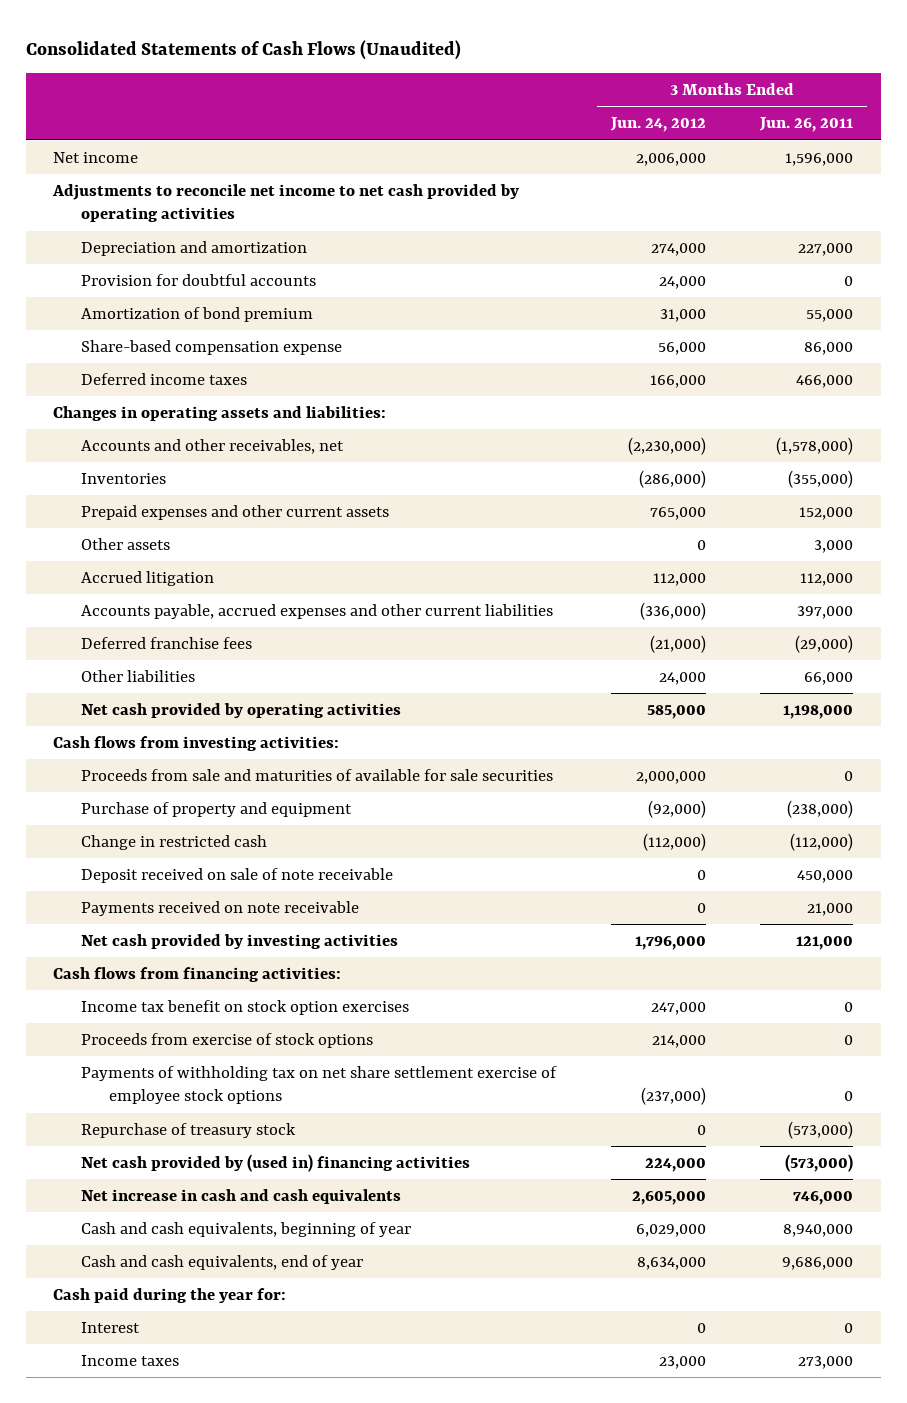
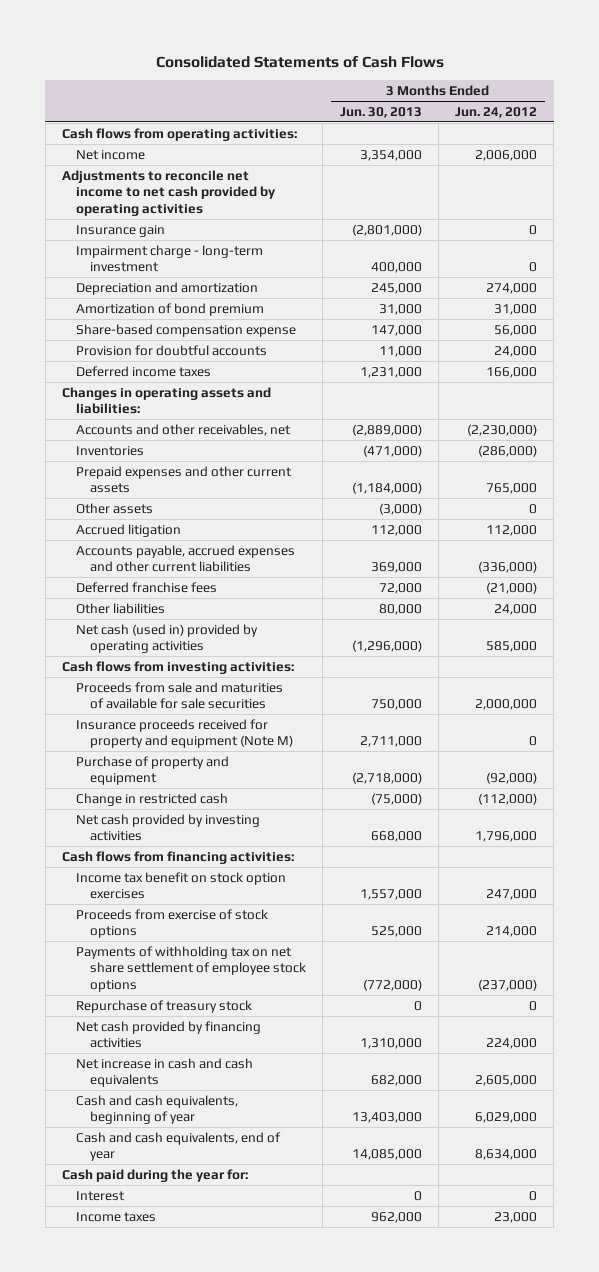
- Consolidated Statements of Cash Flows (Unaudited)
+ Consolidated Statements of Cash Flows
- | 3 Months Ended Jun. 24, 2012 | 3 Months Ended Jun. 26, 2011
+ | 3 Months Ended Jun. 30, 2013 | 3 Months Ended Jun. 24, 2012
+ Cash flows from operating activities:
+ Insurance gain | (2,801,000) | 0
+ Impairment charge - long-term investment | 400,000 | 0
moved down: Provision for doubtful accounts | 11,000 | 24,000
- Net cash provided by operating activities | 585,000 | 1,198,000
+ Net cash (used in) provided by operating activities | (1,296,000) | 585,000
+ Insurance proceeds received for property and equipment (Note M) | 2,711,000 | 0
- Deposit received on sale of note receivable | 0 | 450,000
- Payments received on note receivable | 0 | 21,000
- Payments of withholding tax on net share settlement exercise of employee stock options | (237,000) | 0
+ Payments of withholding tax on net share settlement of employee stock options | (772,000) | (237,000)
- Net cash provided by (used in) financing activities | 224,000 | (573,000)
+ Net cash provided by financing activities | 1,310,000 | 224,000

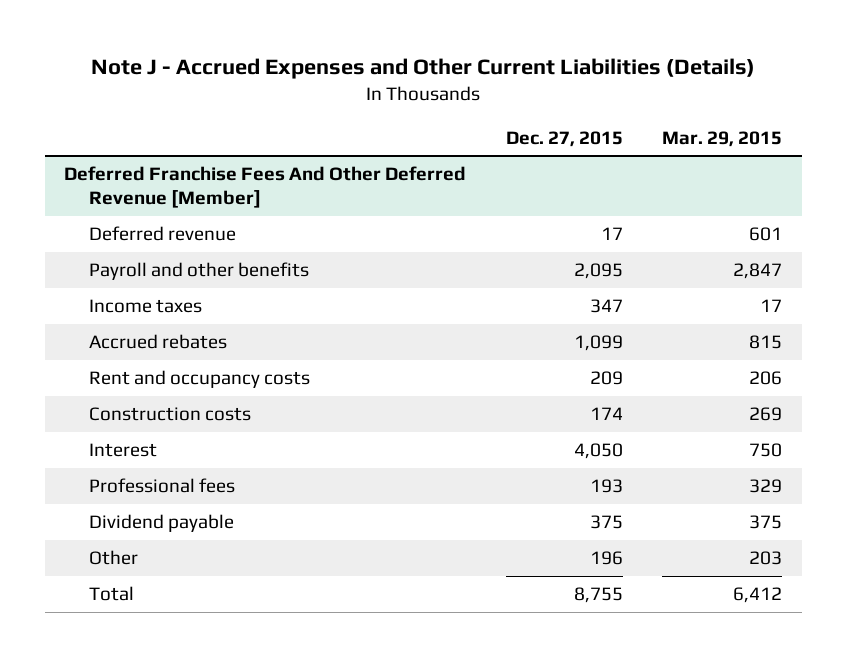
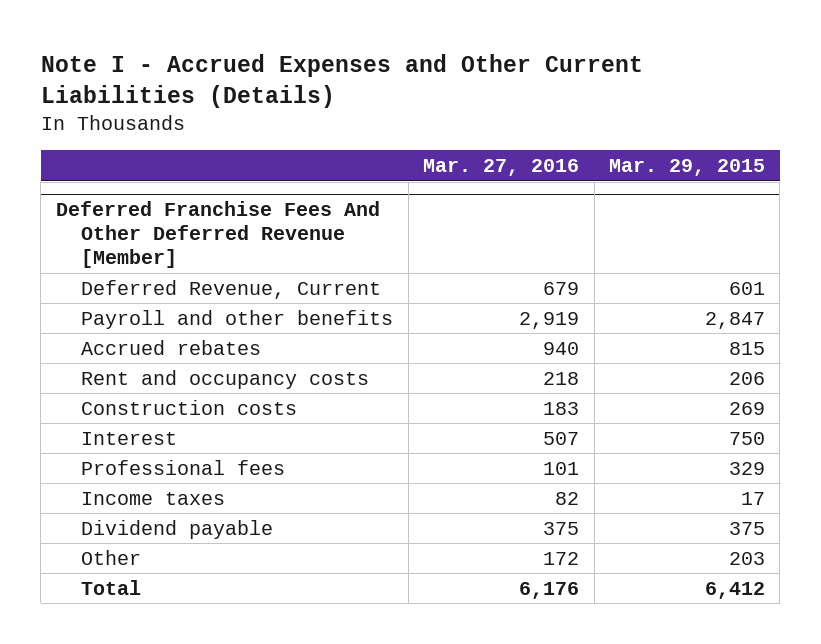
- Note J - Accrued Expenses and Other Current Liabilities (Details)
+ Note I - Accrued Expenses and Other Current Liabilities (Details)
- | Dec. 27, 2015 | Mar. 29, 2015
+ | Mar. 27, 2016 | Mar. 29, 2015
@ Deferred Franchise Fees And Other Deferred Revenue [Member]
- Deferred revenue | 17 | 601
+ Deferred Revenue, Current | 679 | 601
moved down: Income taxes | 82 | 17

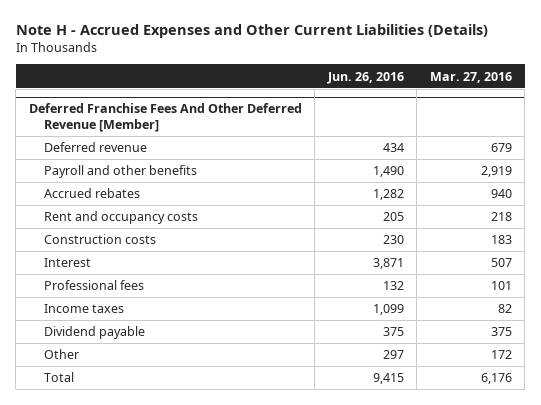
- Note I - Accrued Expenses and Other Current Liabilities (Details)
+ Note H - Accrued Expenses and Other Current Liabilities (Details)
- | Mar. 27, 2016 | Mar. 29, 2015
+ | Jun. 26, 2016 | Mar. 27, 2016
@ Deferred Franchise Fees And Other Deferred Revenue [Member]
- Deferred Revenue, Current | 679 | 601
+ Deferred revenue | 434 | 679

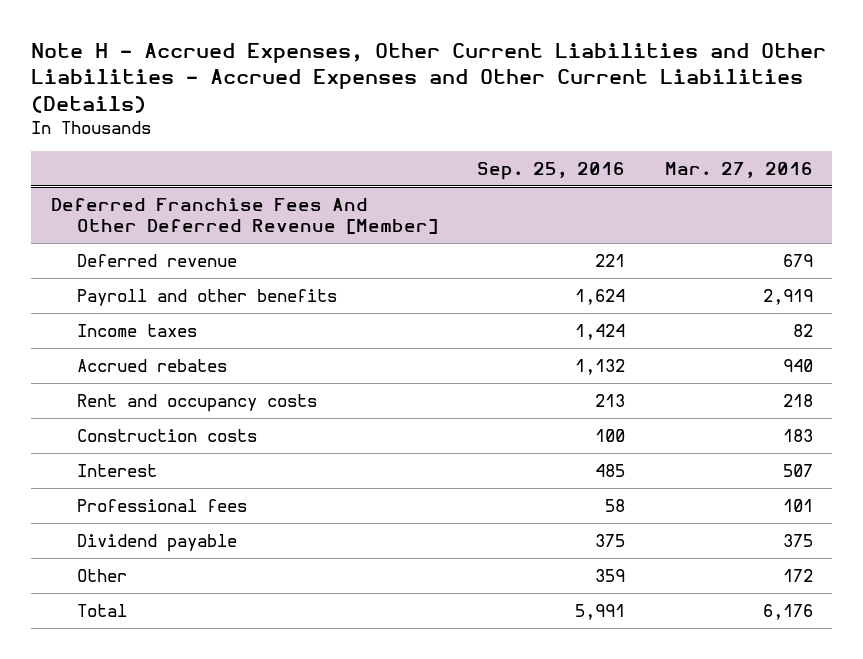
- Note H - Accrued Expenses and Other Current Liabilities (Details)
+ Note H - Accrued Expenses, Other Current Liabilities and Other Liabilities - Accrued Expenses and Other Current Liabilities (Details)
- | Jun. 26, 2016 | Mar. 27, 2016
+ | Sep. 25, 2016 | Mar. 27, 2016
@ Deferred Franchise Fees And Other Deferred Revenue [Member]
moved up: Income taxes | 1,424 | 82

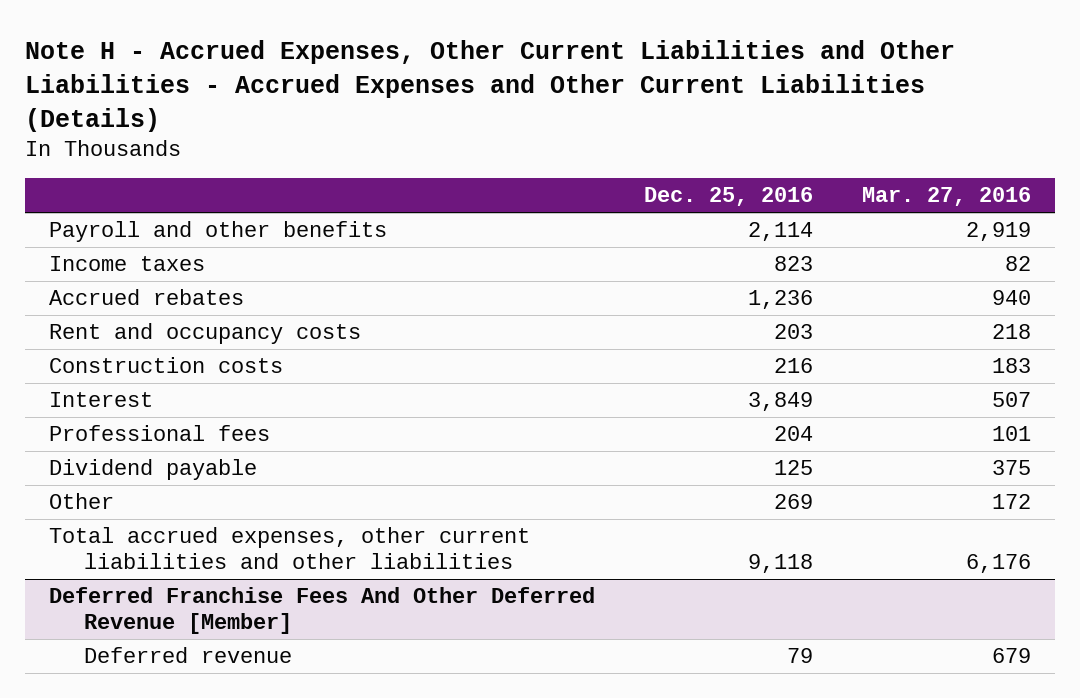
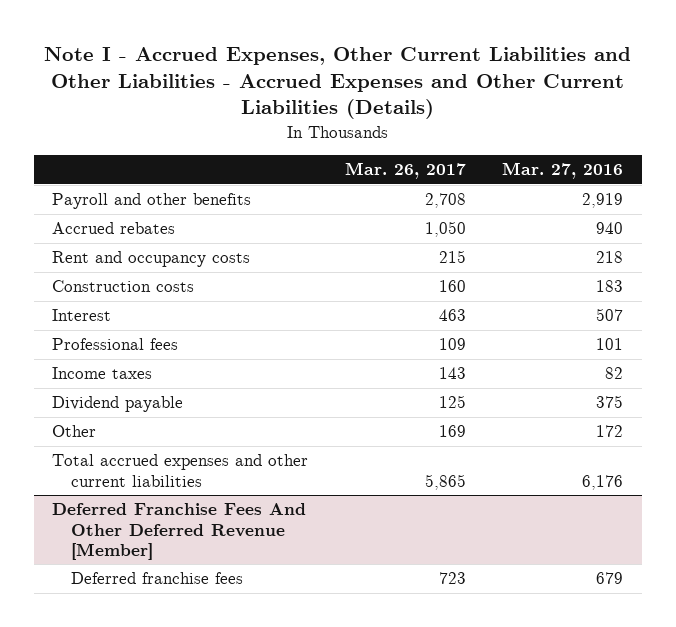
- Note H - Accrued Expenses, Other Current Liabilities and Other Liabilities - Accrued Expenses and Other Current Liabilities (Details)
+ Note I - Accrued Expenses, Other Current Liabilities and Other Liabilities - Accrued Expenses and Other Current Liabilities (Details)
- | Dec. 25, 2016 | Mar. 27, 2016
+ | Mar. 26, 2017 | Mar. 27, 2016
moved down: Income taxes | 143 | 82
- Total accrued expenses, other current liabilities and other liabilities | 9,118 | 6,176
+ Total accrued expenses and other current liabilities | 5,865 | 6,176
@ Deferred Franchise Fees And Other Deferred Revenue [Member]
- Deferred revenue | 79 | 679
+ Deferred franchise fees | 723 | 679

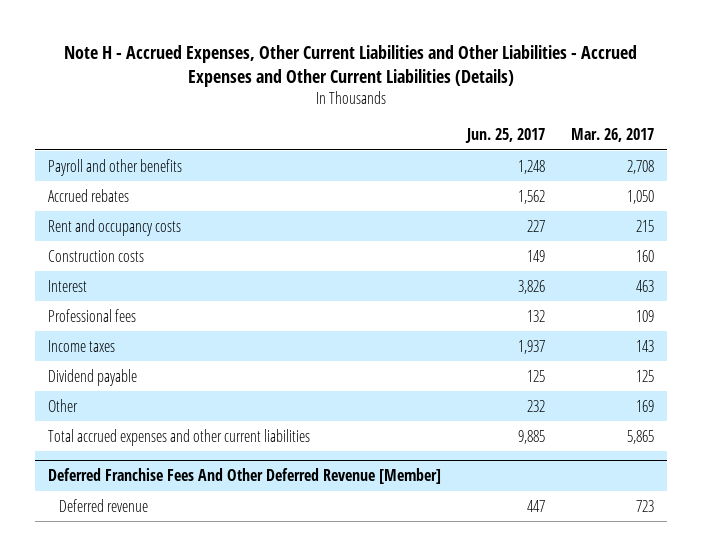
- Note I - Accrued Expenses, Other Current Liabilities and Other Liabilities - Accrued Expenses and Other Current Liabilities (Details)
+ Note H - Accrued Expenses, Other Current Liabilities and Other Liabilities - Accrued Expenses and Other Current Liabilities (Details)
- | Mar. 26, 2017 | Mar. 27, 2016
+ | Jun. 25, 2017 | Mar. 26, 2017
@ Deferred Franchise Fees And Other Deferred Revenue [Member]
- Deferred franchise fees | 723 | 679
+ Deferred revenue | 447 | 723

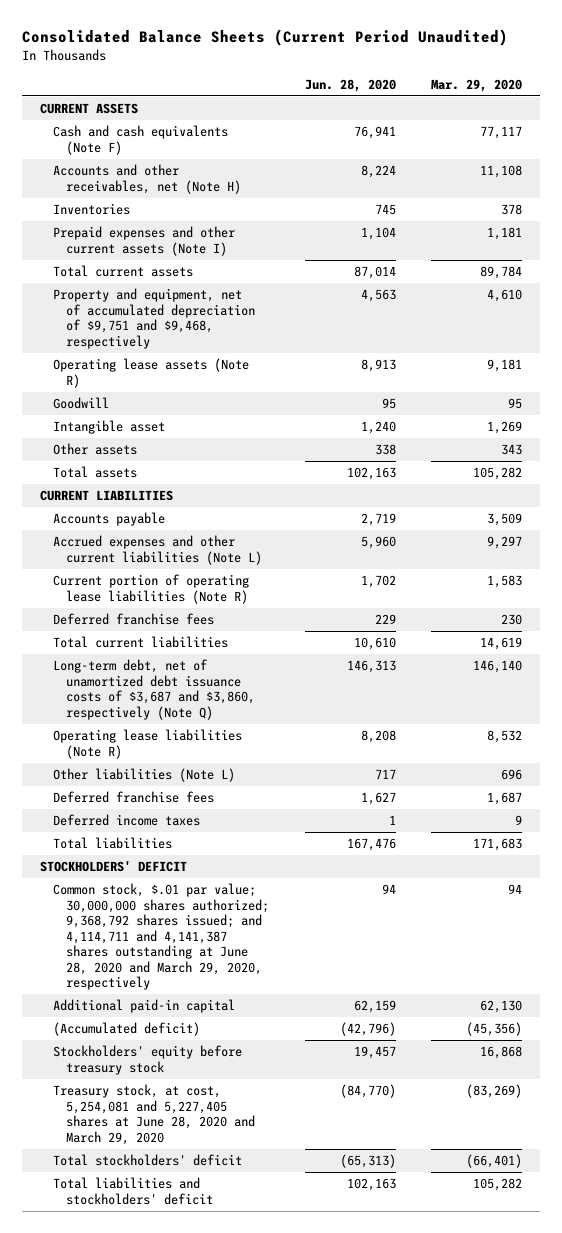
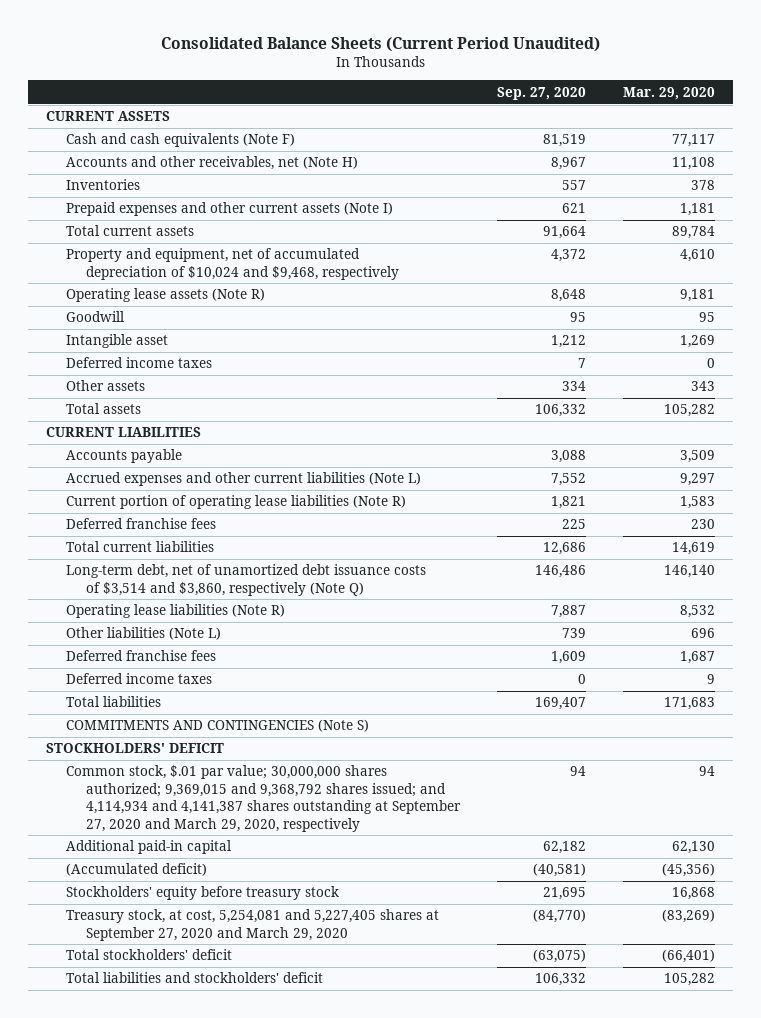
- | Jun. 28, 2020 | Mar. 29, 2020
+ | Sep. 27, 2020 | Mar. 29, 2020
- Property and equipment, net of accumulated depreciation of $9,751 and $9,468, respectively | 4,563 | 4,610
+ Property and equipment, net of accumulated depreciation of $10,024 and $9,468, respectively | 4,372 | 4,610
+ Deferred income taxes | 7 | 0
- Long-term debt, net of unamortized debt issuance costs of $3,687 and $3,860, respectively (Note Q) | 146,313 | 146,140
+ Long-term debt, net of unamortized debt issuance costs of $3,514 and $3,860, respectively (Note Q) | 146,486 | 146,140
+ COMMITMENTS AND CONTINGENCIES (Note S)
- Common stock, $.01 par value; 30,000,000 shares authorized; 9,368,792 shares issued; and 4,114,711 and 4,141,387 shares outstanding at June 28, 2020 and March 29, 2020, respectively | 94 | 94
+ Common stock, $.01 par value; 30,000,000 shares authorized; 9,369,015 and 9,368,792 shares issued; and 4,114,934 and 4,141,387 shares outstanding at September 27, 2020 and March 29, 2020, respectively | 94 | 94
- Treasury stock, at cost, 5,254,081 and 5,227,405 shares at June 28, 2020 and March 29, 2020 | (84,770) | (83,269)
+ Treasury stock, at cost, 5,254,081 and 5,227,405 shares at September 27, 2020 and March 29, 2020 | (84,770) | (83,269)

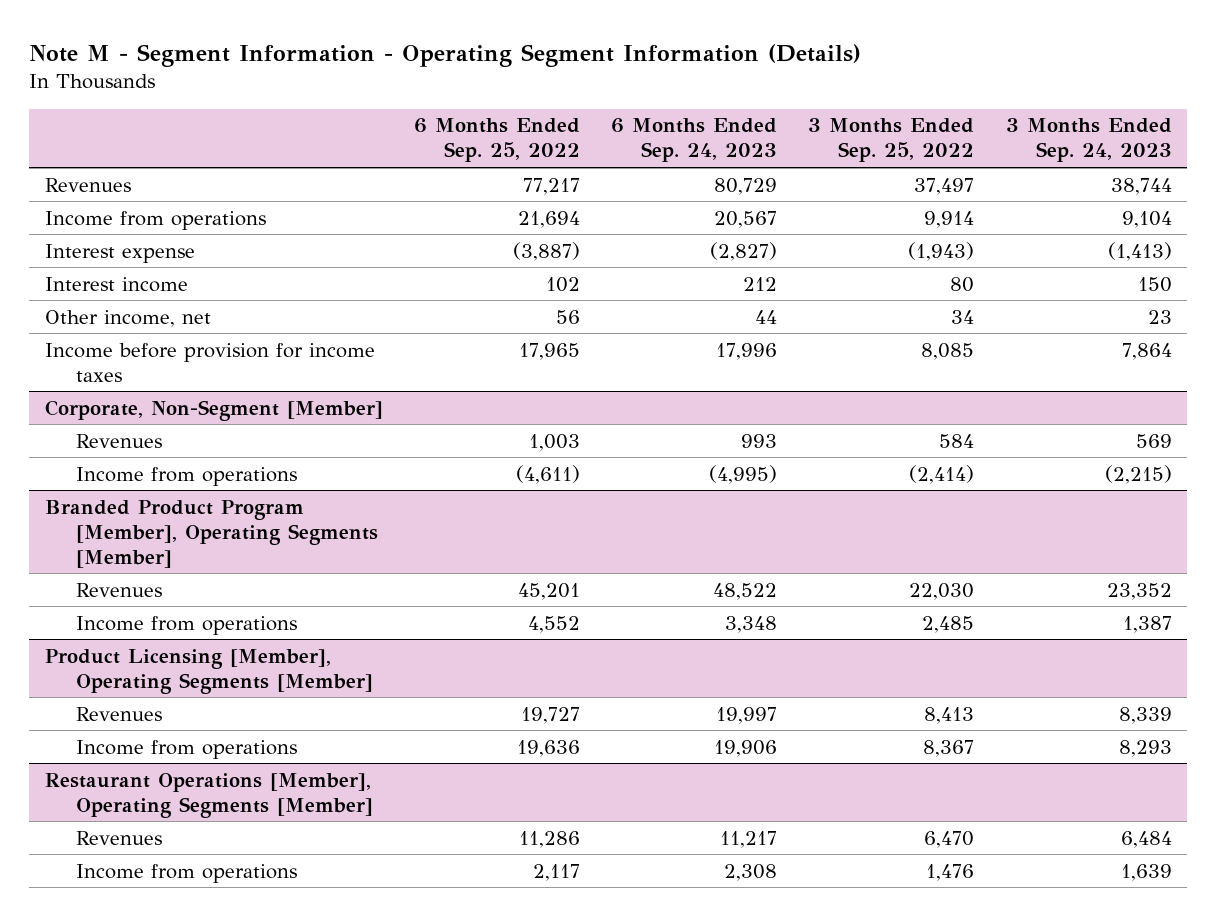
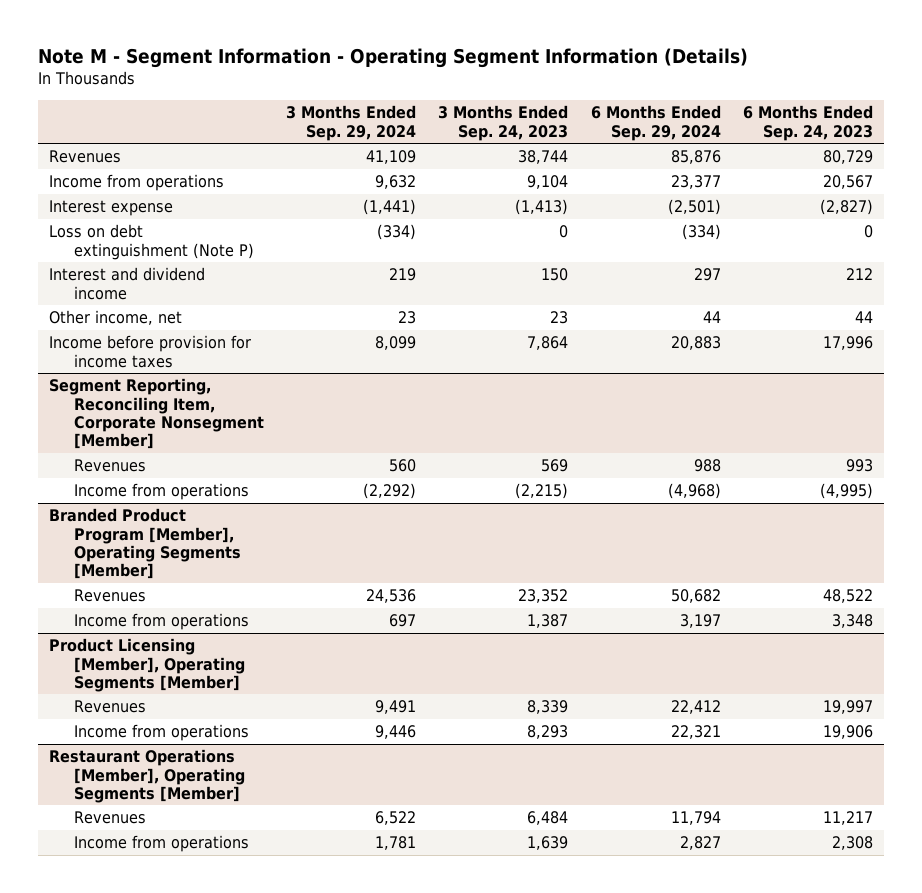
- | 6 Months Ended Sep. 25, 2022 | 6 Months Ended Sep. 24, 2023 | 3 Months Ended Sep. 25, 2022 | 3 Months Ended Sep. 24, 2023
+ | 3 Months Ended Sep. 29, 2024 | 3 Months Ended Sep. 24, 2023 | 6 Months Ended Sep. 29, 2024 | 6 Months Ended Sep. 24, 2023
- Interest income | 102 | 212 | 80 | 150
+ Loss on debt extinguishment (Note P) | (334) | 0 | (334) | 0
+ Interest and dividend income | 219 | 150 | 297 | 212
- Corporate, Non-Segment [Member]
+ Segment Reporting, Reconciling Item, Corporate Nonsegment [Member]

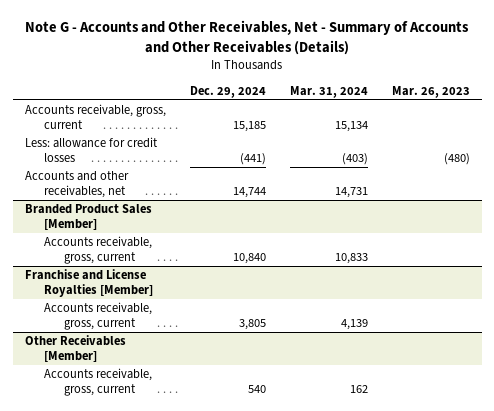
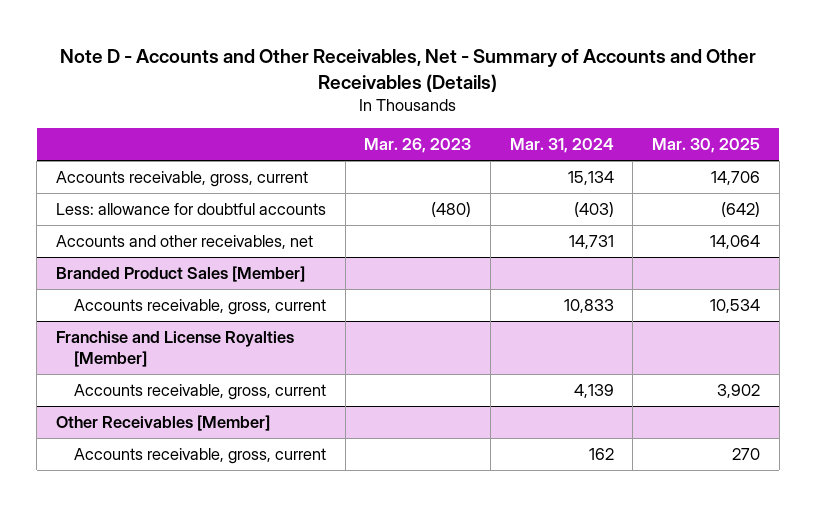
- Note G - Accounts and Other Receivables, Net - Summary of Accounts and Other Receivables (Details)
+ Note D - Accounts and Other Receivables, Net - Summary of Accounts and Other Receivables (Details)
- | Dec. 29, 2024 | Mar. 31, 2024 | Mar. 26, 2023
+ | Mar. 26, 2023 | Mar. 31, 2024 | Mar. 30, 2025
- Less: allowance for credit losses | (441) | (403) | (480)
+ Less: allowance for doubtful accounts | (480) | (403) | (642)

